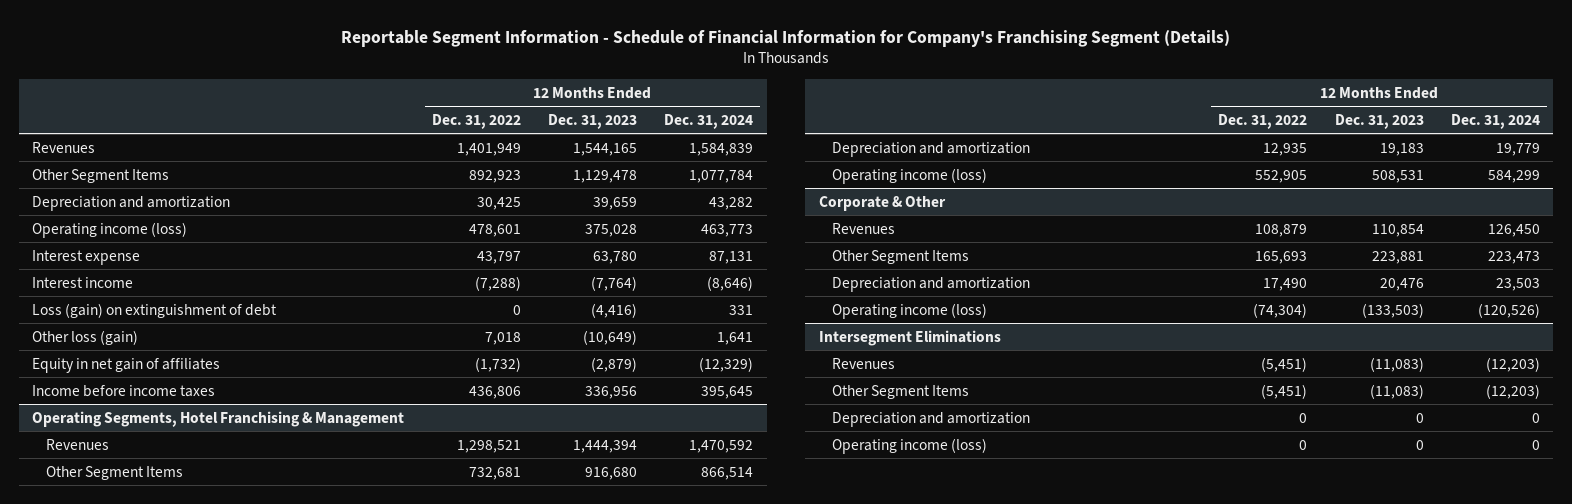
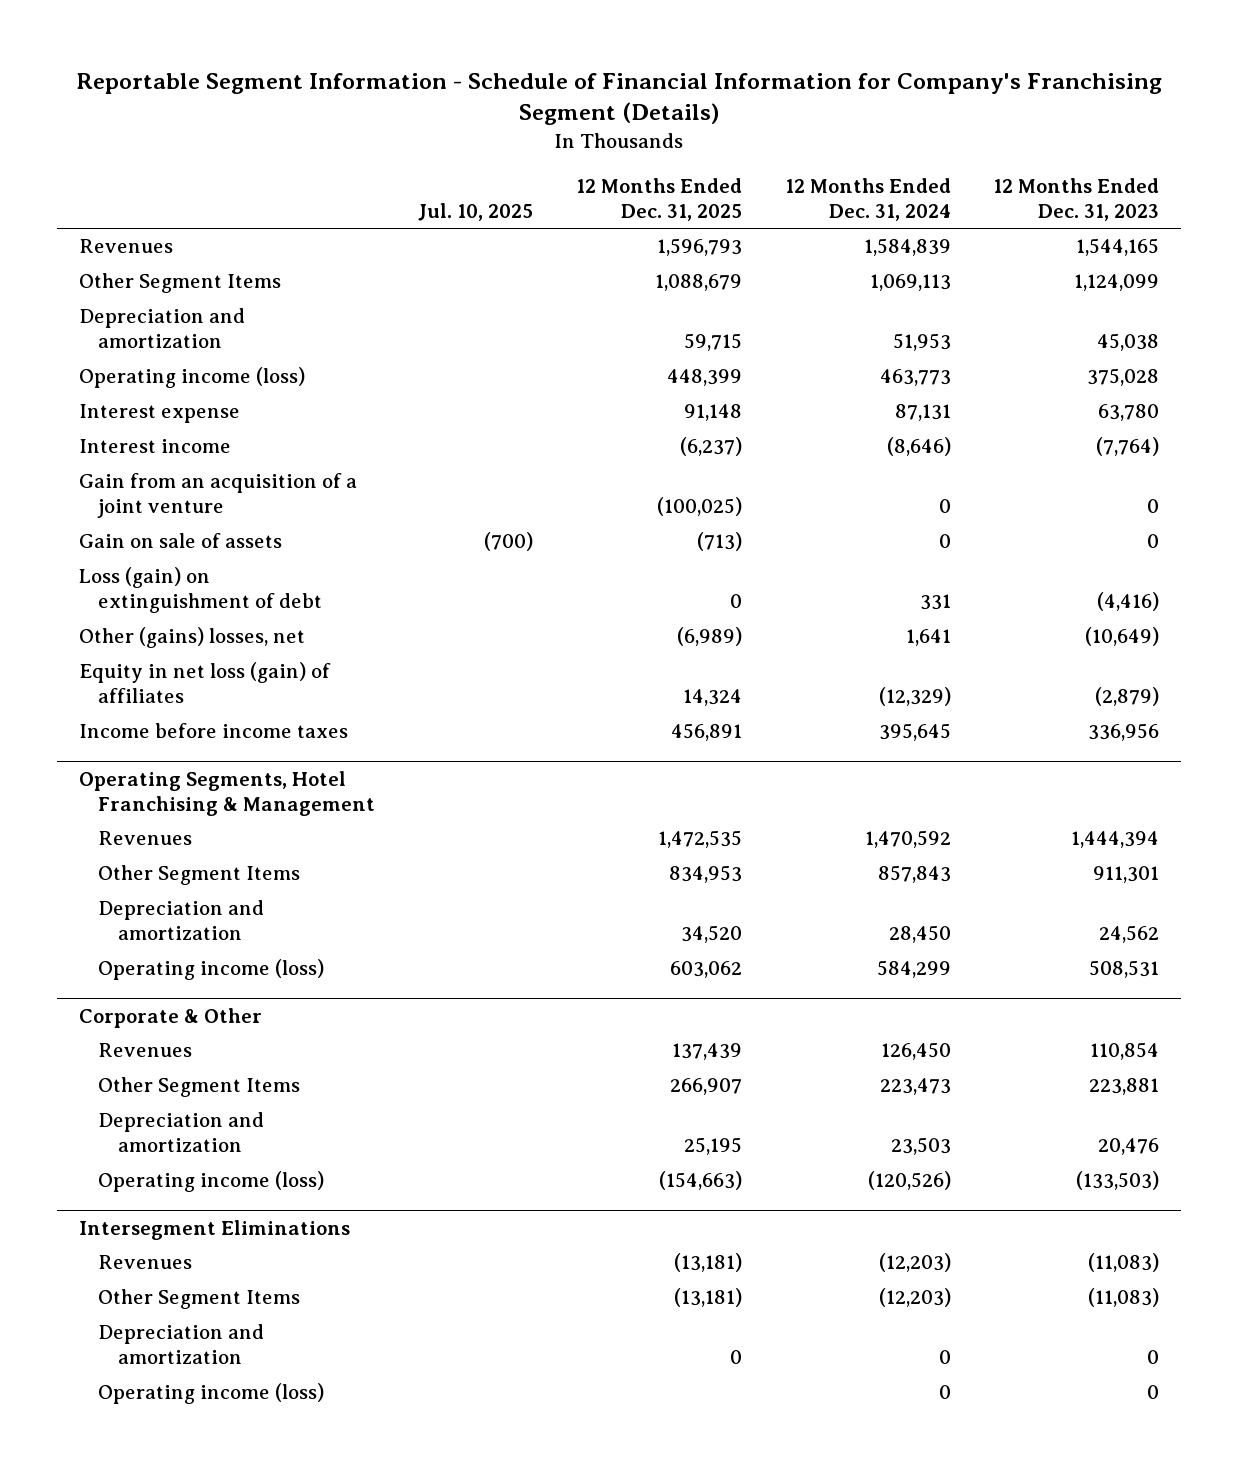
- | 12 Months Ended Dec. 31, 2022 | 12 Months Ended Dec. 31, 2023 | 12 Months Ended Dec. 31, 2024
+ | Jul. 10, 2025 | 12 Months Ended Dec. 31, 2025 | 12 Months Ended Dec. 31, 2024 | 12 Months Ended Dec. 31, 2023
- Other Segment Items | 892,923 | 1,129,478 | 1,077,784
- Depreciation and amortization | 30,425 | 39,659 | 43,282
+ Other Segment Items | | 1,088,679 | 1,069,113 | 1,124,099
+ Depreciation and amortization | | 59,715 | 51,953 | 45,038
+ Gain from an acquisition of a joint venture | | (100,025) | 0 | 0
+ Gain on sale of assets | (700) | (713) | 0 | 0
- Other loss (gain) | 7,018 | (10,649) | 1,641
- Equity in net gain of affiliates | (1,732) | (2,879) | (12,329)
+ Other (gains) losses, net | | (6,989) | 1,641 | (10,649)
+ Equity in net loss (gain) of affiliates | | 14,324 | (12,329) | (2,879)
@ Operating Segments, Hotel Franchising & Management
- Other Segment Items | 732,681 | 916,680 | 866,514
- Depreciation and amortization | 12,935 | 19,183 | 19,779
+ Other Segment Items | | 834,953 | 857,843 | 911,301
+ Depreciation and amortization | | 34,520 | 28,450 | 24,562

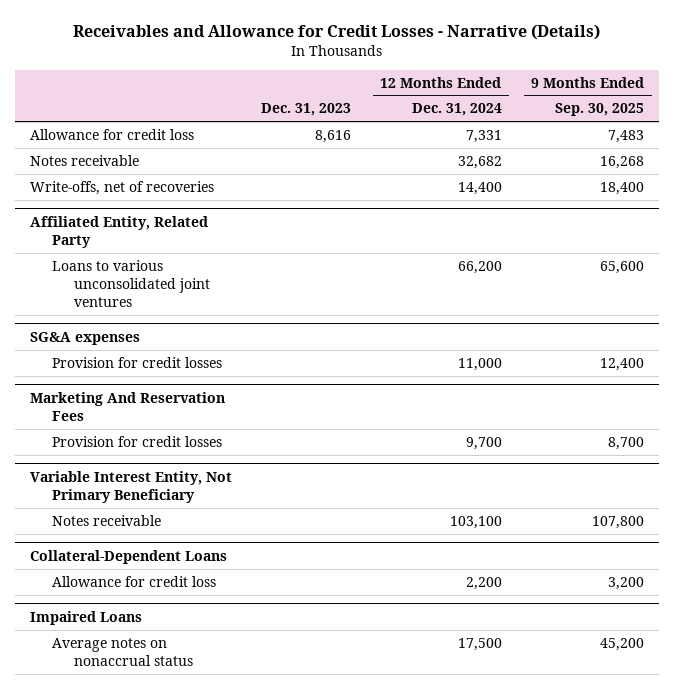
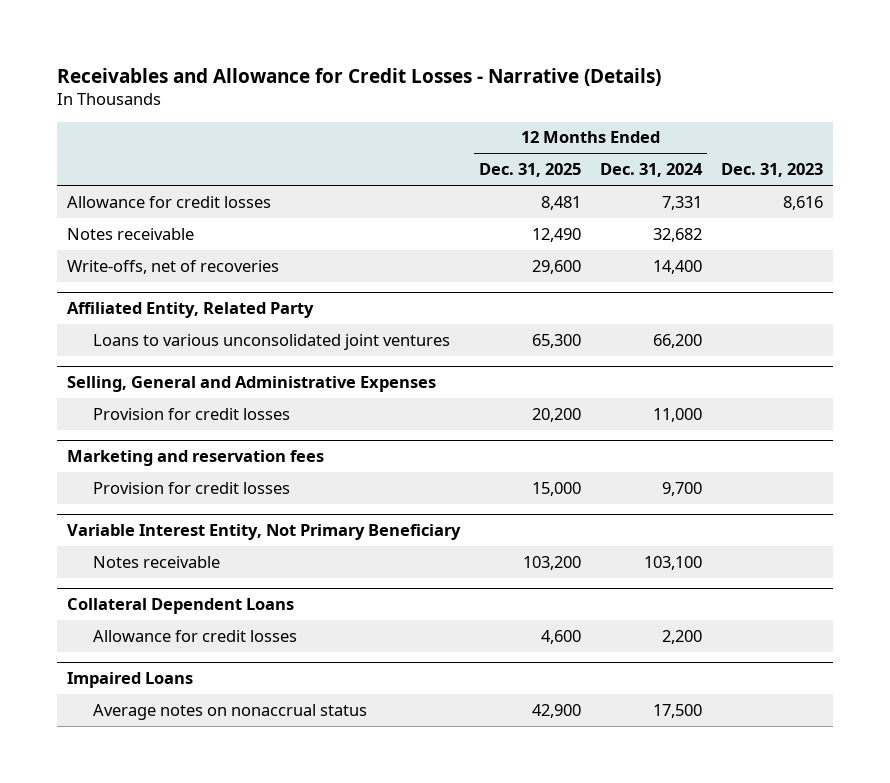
- | Dec. 31, 2023 | 12 Months Ended Dec. 31, 2024 | 9 Months Ended Sep. 30, 2025
+ | 12 Months Ended Dec. 31, 2025 | 12 Months Ended Dec. 31, 2024 | Dec. 31, 2023
- Allowance for credit loss | 8,616 | 7,331 | 7,483
+ Allowance for credit losses | 8,481 | 7,331 | 8,616
- SG&A expenses
+ Selling, General and Administrative Expenses
- Marketing And Reservation Fees
+ Marketing and reservation fees
- Collateral-Dependent Loans
- Allowance for credit loss | | 2,200 | 3,200
+ Collateral Dependent Loans
+ Allowance for credit losses | 4,600 | 2,200 |

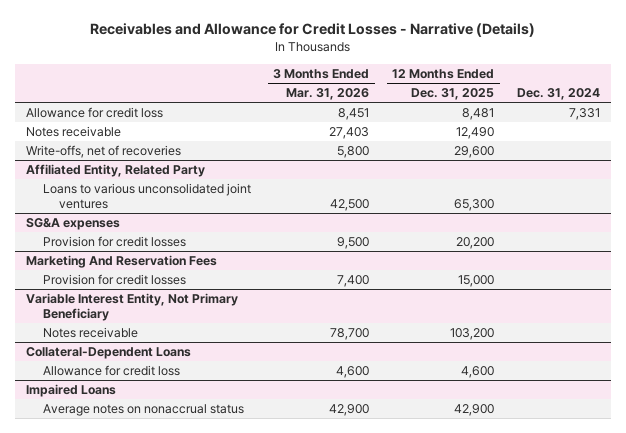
- | 12 Months Ended Dec. 31, 2025 | 12 Months Ended Dec. 31, 2024 | Dec. 31, 2023
+ | 3 Months Ended Mar. 31, 2026 | 12 Months Ended Dec. 31, 2025 | Dec. 31, 2024
- Allowance for credit losses | 8,481 | 7,331 | 8,616
+ Allowance for credit loss | 8,451 | 8,481 | 7,331
- Selling, General and Administrative Expenses
+ SG&A expenses
- Marketing and reservation fees
+ Marketing And Reservation Fees
- Collateral Dependent Loans
- Allowance for credit losses | 4,600 | 2,200 |
+ Collateral-Dependent Loans
+ Allowance for credit loss | 4,600 | 4,600 |

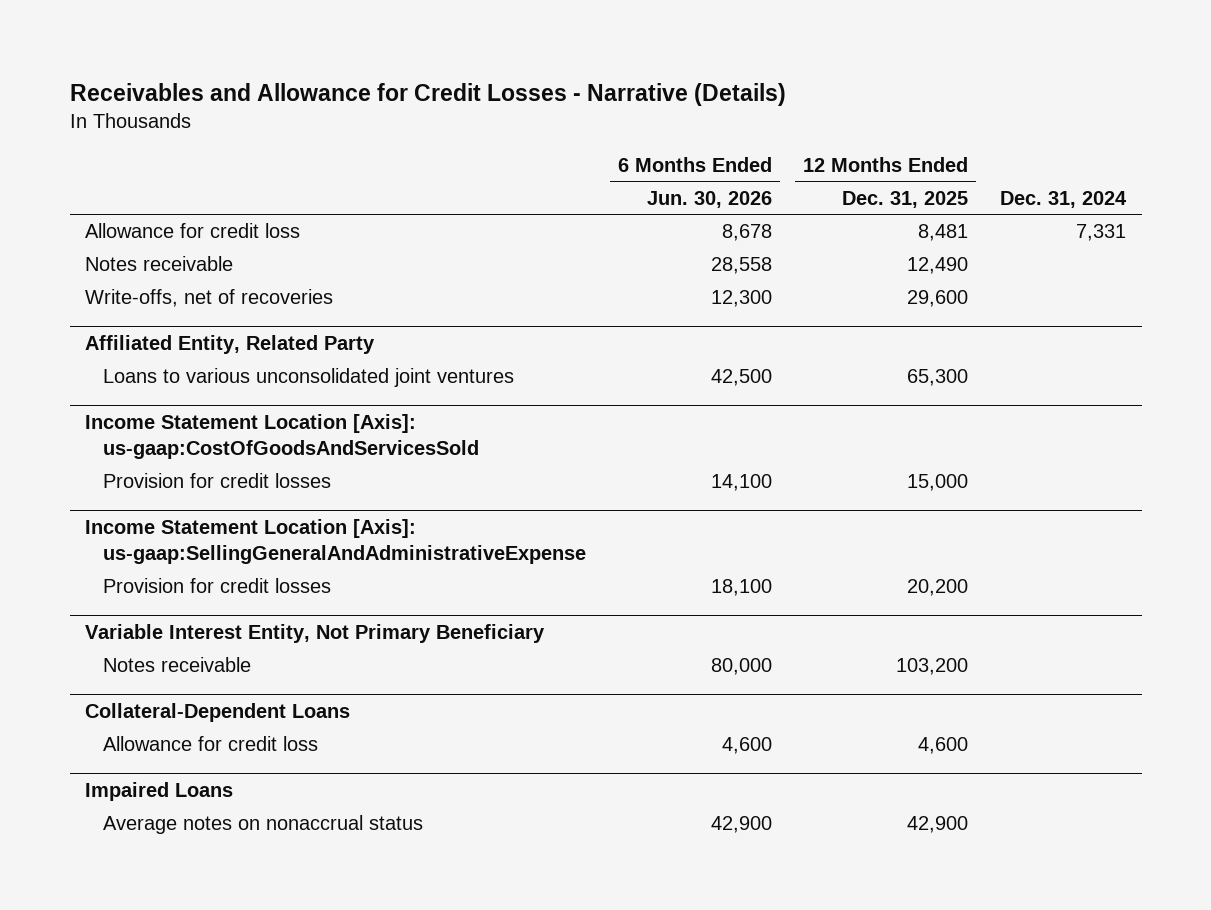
- | 3 Months Ended Mar. 31, 2026 | 12 Months Ended Dec. 31, 2025 | Dec. 31, 2024
+ | 6 Months Ended Jun. 30, 2026 | 12 Months Ended Dec. 31, 2025 | Dec. 31, 2024
- SG&A expenses
- Provision for credit losses | 9,500 | 20,200 |
- Marketing And Reservation Fees
+ Income Statement Location [Axis]: us-gaap:CostOfGoodsAndServicesSold
+ Income Statement Location [Axis]: us-gaap:SellingGeneralAndAdministrativeExpense
+ Provision for credit losses | 18,100 | 20,200 |

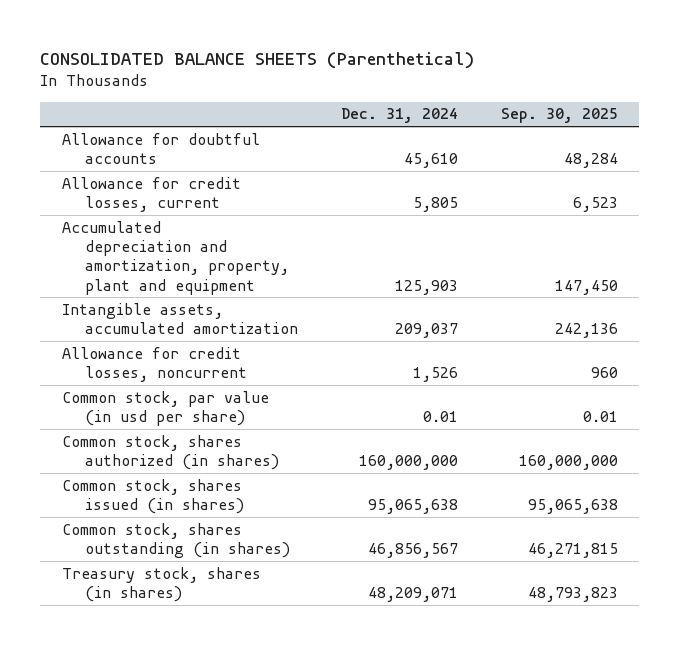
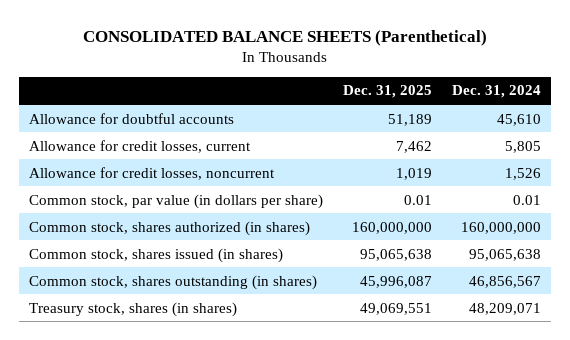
- | Dec. 31, 2024 | Sep. 30, 2025
+ | Dec. 31, 2025 | Dec. 31, 2024
- Accumulated depreciation and amortization, property, plant and equipment | 125,903 | 147,450
- Intangible assets, accumulated amortization | 209,037 | 242,136
- Common stock, par value (in usd per share) | 0.01 | 0.01
+ Common stock, par value (in dollars per share) | 0.01 | 0.01

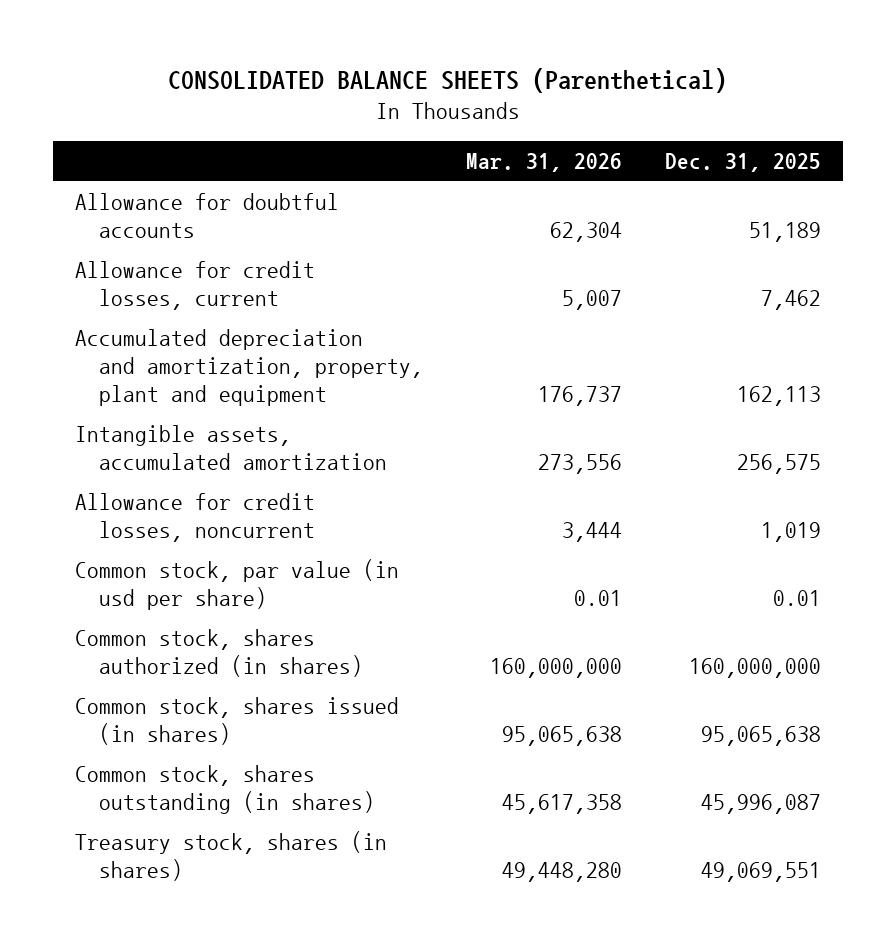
- | Dec. 31, 2025 | Dec. 31, 2024
+ | Mar. 31, 2026 | Dec. 31, 2025
+ Accumulated depreciation and amortization, property, plant and equipment | 176,737 | 162,113
+ Intangible assets, accumulated amortization | 273,556 | 256,575
- Common stock, par value (in dollars per share) | 0.01 | 0.01
+ Common stock, par value (in usd per share) | 0.01 | 0.01

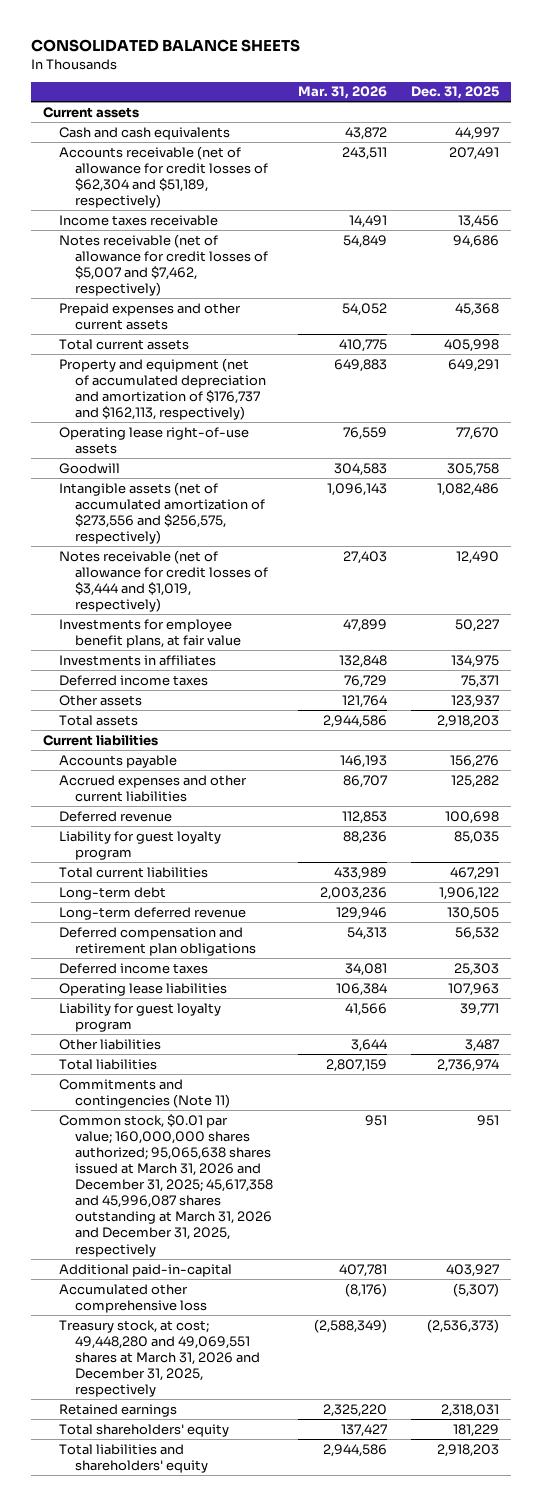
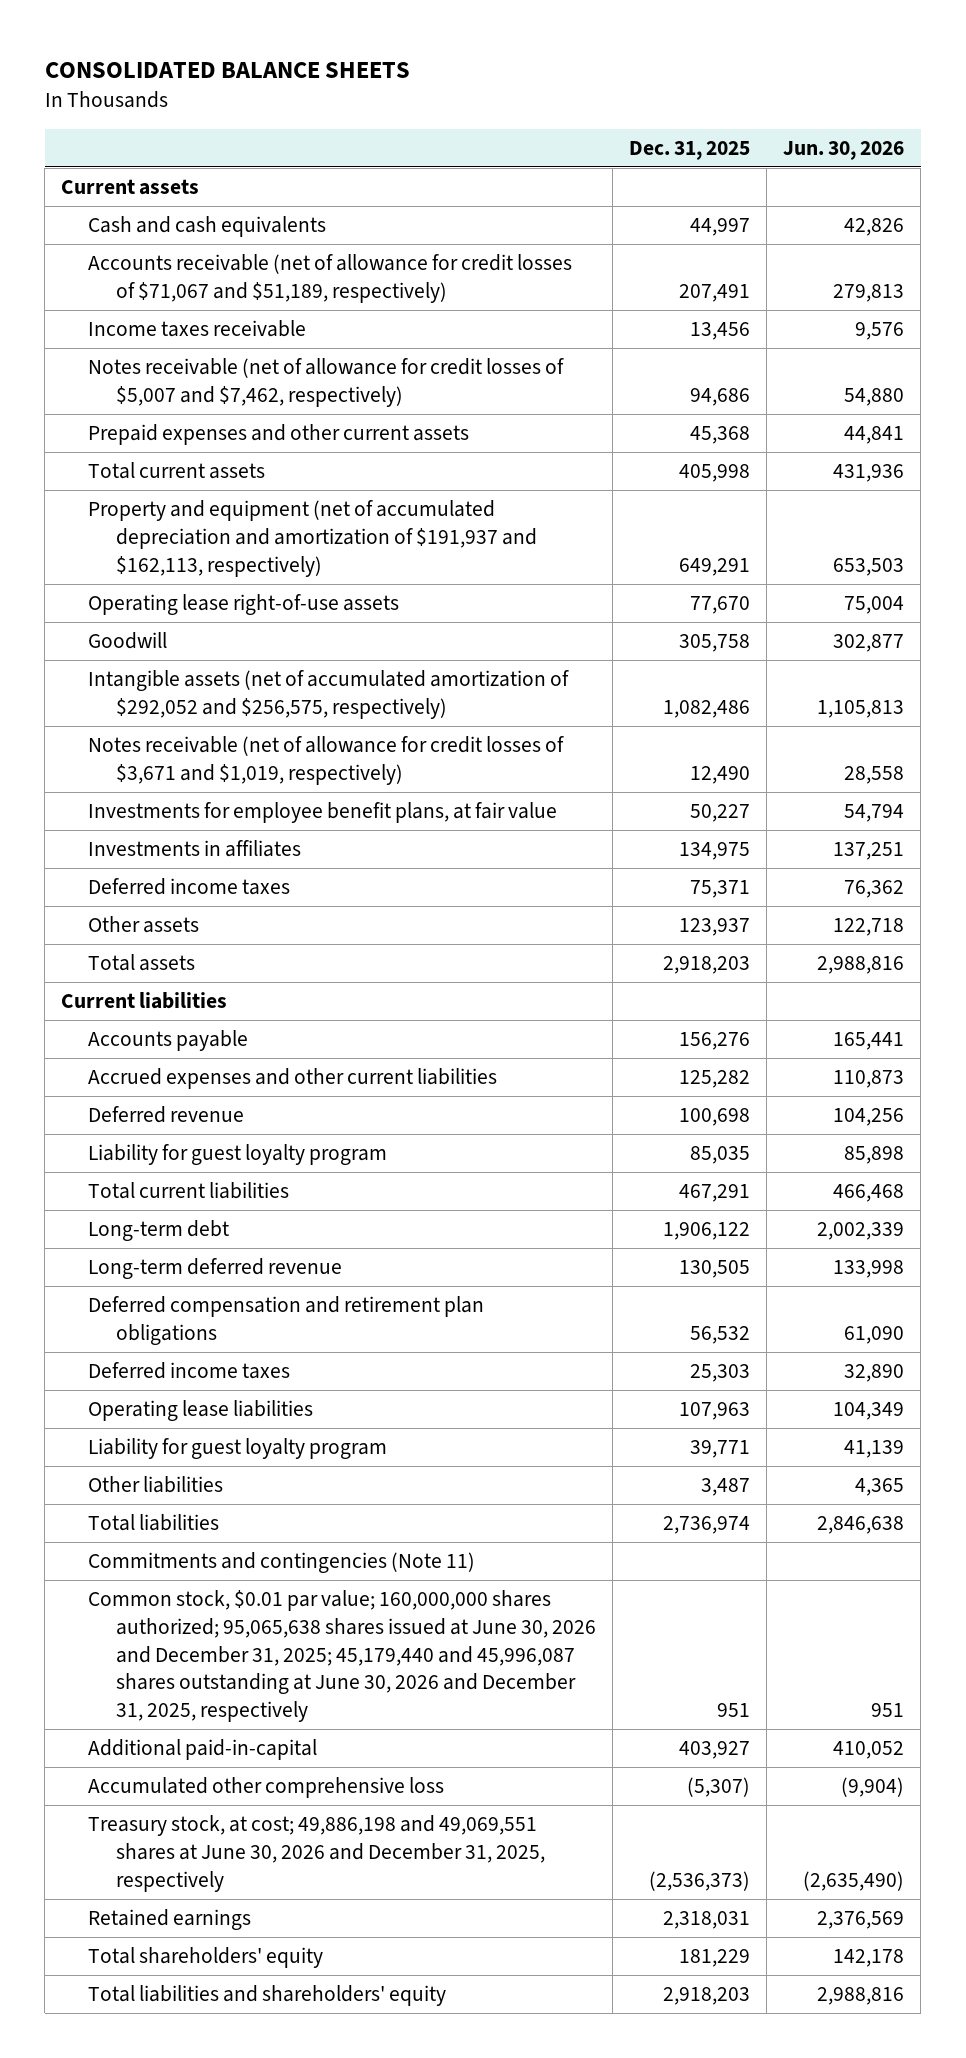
- | Mar. 31, 2026 | Dec. 31, 2025
+ | Dec. 31, 2025 | Jun. 30, 2026
- Accounts receivable (net of allowance for credit losses of $62,304 and $51,189, respectively) | 243,511 | 207,491
+ Accounts receivable (net of allowance for credit losses of $71,067 and $51,189, respectively) | 207,491 | 279,813
- Property and equipment (net of accumulated depreciation and amortization of $176,737 and $162,113, respectively) | 649,883 | 649,291
+ Property and equipment (net of accumulated depreciation and amortization of $191,937 and $162,113, respectively) | 649,291 | 653,503
- Intangible assets (net of accumulated amortization of $273,556 and $256,575, respectively) | 1,096,143 | 1,082,486
- Notes receivable (net of allowance for credit losses of $3,444 and $1,019, respectively) | 27,403 | 12,490
+ Intangible assets (net of accumulated amortization of $292,052 and $256,575, respectively) | 1,082,486 | 1,105,813
+ Notes receivable (net of allowance for credit losses of $3,671 and $1,019, respectively) | 12,490 | 28,558
- Common stock, $0.01 par value; 160,000,000 shares authorized; 95,065,638 shares issued at March 31, 2026 and December 31, 2025; 45,617,358 and 45,996,087 shares outstanding at March 31, 2026 and December 31, 2025, respectively | 951 | 951
+ Common stock, $0.01 par value; 160,000,000 shares authorized; 95,065,638 shares issued at June 30, 2026 and December 31, 2025; 45,179,440 and 45,996,087 shares outstanding at June 30, 2026 and December 31, 2025, respectively | 951 | 951
- Treasury stock, at cost; 49,448,280 and 49,069,551 shares at March 31, 2026 and December 31, 2025, respectively | (2,588,349) | (2,536,373)
+ Treasury stock, at cost; 49,886,198 and 49,069,551 shares at June 30, 2026 and December 31, 2025, respectively | (2,536,373) | (2,635,490)

